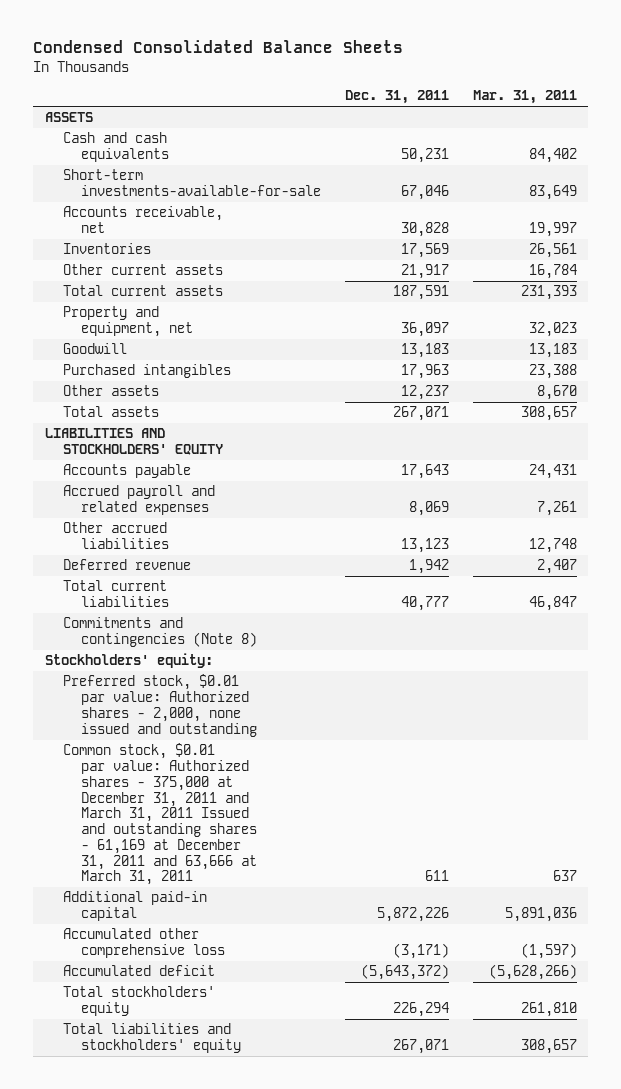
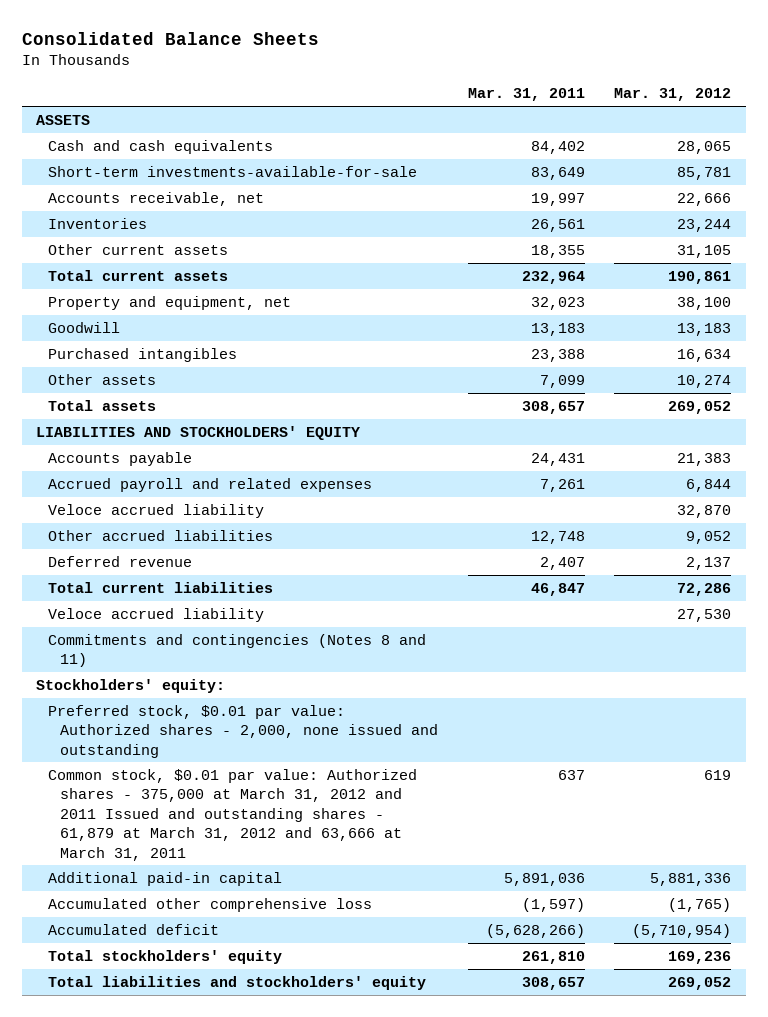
- Condensed Consolidated Balance Sheets
+ Consolidated Balance Sheets
- | Dec. 31, 2011 | Mar. 31, 2011
+ | Mar. 31, 2011 | Mar. 31, 2012
- Other current assets | 21,917 | 16,784
- Total current assets | 187,591 | 231,393
+ Other current assets | 18,355 | 31,105
+ Total current assets | 232,964 | 190,861
- Other assets | 12,237 | 8,670
+ Other assets | 7,099 | 10,274
+ Veloce accrued liability | | 32,870
- Commitments and contingencies (Note 8)
+ Veloce accrued liability | | 27,530
+ Commitments and contingencies (Notes 8 and 11)
- Common stock, $0.01 par value: Authorized shares - 375,000 at December 31, 2011 and March 31, 2011 Issued and outstanding shares - 61,169 at December 31, 2011 and 63,666 at March 31, 2011 | 611 | 637
+ Common stock, $0.01 par value: Authorized shares - 375,000 at March 31, 2012 and 2011 Issued and outstanding shares - 61,879 at March 31, 2012 and 63,666 at March 31, 2011 | 637 | 619

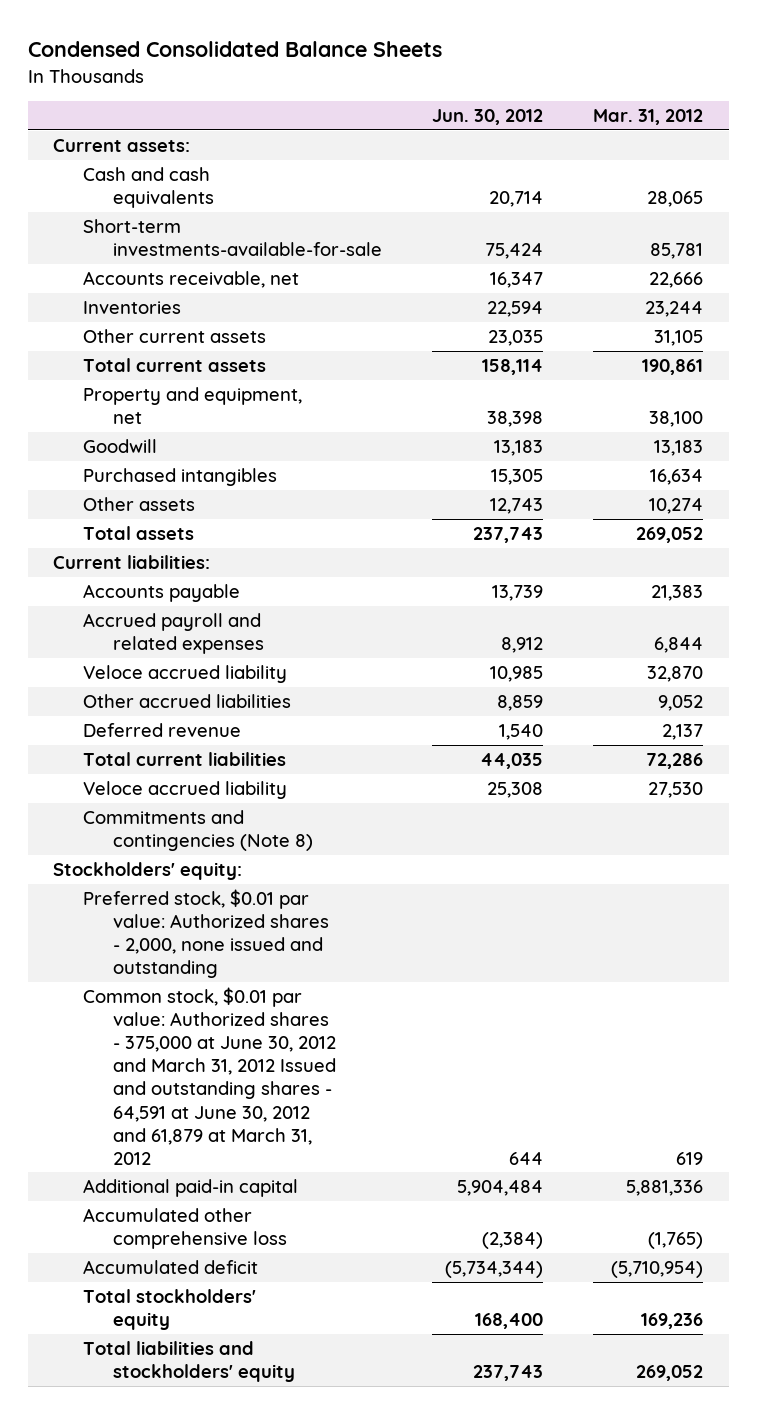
- Consolidated Balance Sheets
+ Condensed Consolidated Balance Sheets
- | Mar. 31, 2011 | Mar. 31, 2012
+ | Jun. 30, 2012 | Mar. 31, 2012
- ASSETS
+ Current assets:
- LIABILITIES AND STOCKHOLDERS' EQUITY
+ Current liabilities:
- Commitments and contingencies (Notes 8 and 11)
+ Commitments and contingencies (Note 8)
- Common stock, $0.01 par value: Authorized shares - 375,000 at March 31, 2012 and 2011 Issued and outstanding shares - 61,879 at March 31, 2012 and 63,666 at March 31, 2011 | 637 | 619
+ Common stock, $0.01 par value: Authorized shares - 375,000 at June 30, 2012 and March 31, 2012 Issued and outstanding shares - 64,591 at June 30, 2012 and 61,879 at March 31, 2012 | 644 | 619

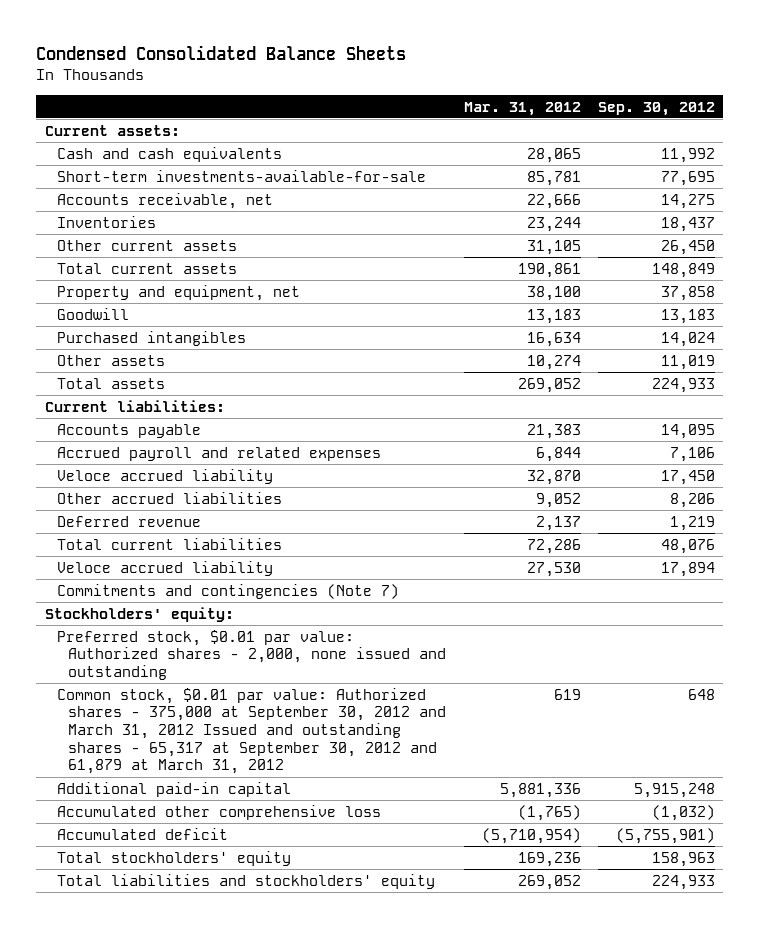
- | Jun. 30, 2012 | Mar. 31, 2012
+ | Mar. 31, 2012 | Sep. 30, 2012
- Commitments and contingencies (Note 8)
+ Commitments and contingencies (Note 7)
- Common stock, $0.01 par value: Authorized shares - 375,000 at June 30, 2012 and March 31, 2012 Issued and outstanding shares - 64,591 at June 30, 2012 and 61,879 at March 31, 2012 | 644 | 619
+ Common stock, $0.01 par value: Authorized shares - 375,000 at September 30, 2012 and March 31, 2012 Issued and outstanding shares - 65,317 at September 30, 2012 and 61,879 at March 31, 2012 | 619 | 648

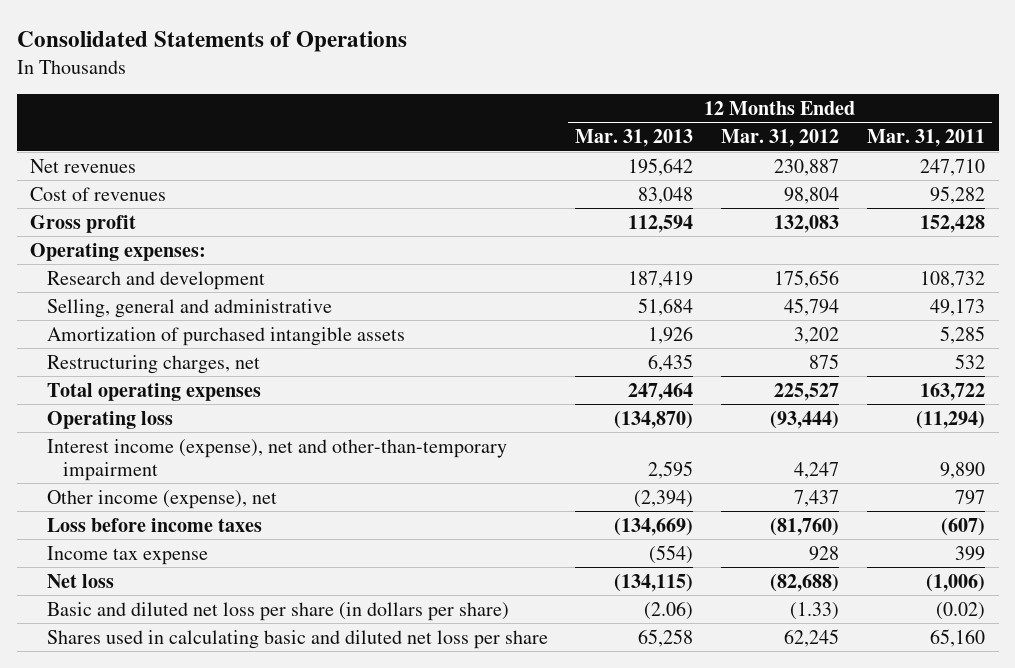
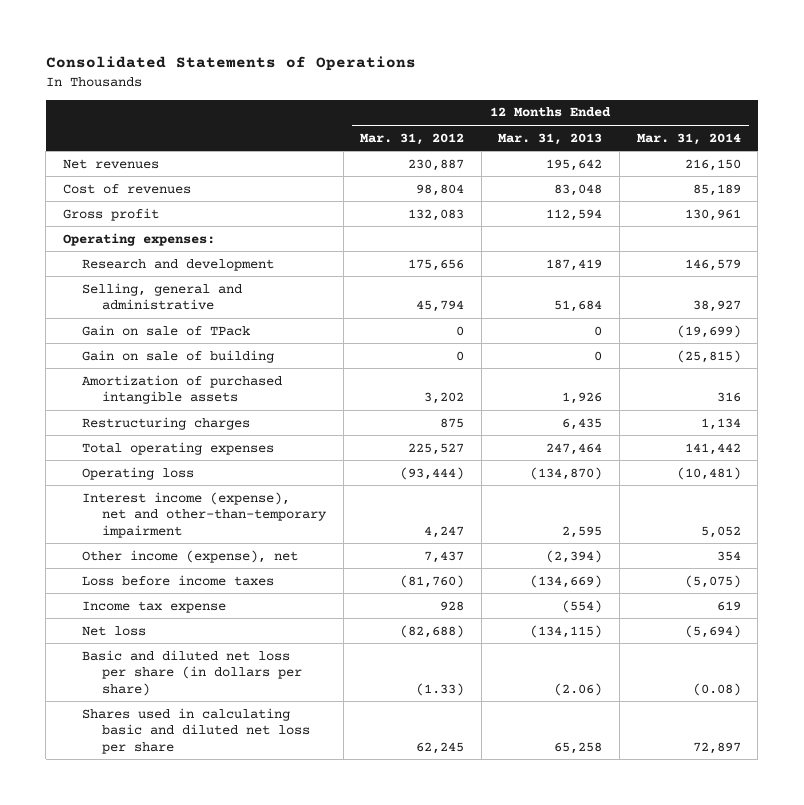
- | 12 Months Ended Mar. 31, 2013 | 12 Months Ended Mar. 31, 2012 | 12 Months Ended Mar. 31, 2011
+ | 12 Months Ended Mar. 31, 2012 | 12 Months Ended Mar. 31, 2013 | 12 Months Ended Mar. 31, 2014
+ Gain on sale of TPack | 0 | 0 | (19,699)
+ Gain on sale of building | 0 | 0 | (25,815)
- Restructuring charges, net | 6,435 | 875 | 532
+ Restructuring charges | 875 | 6,435 | 1,134

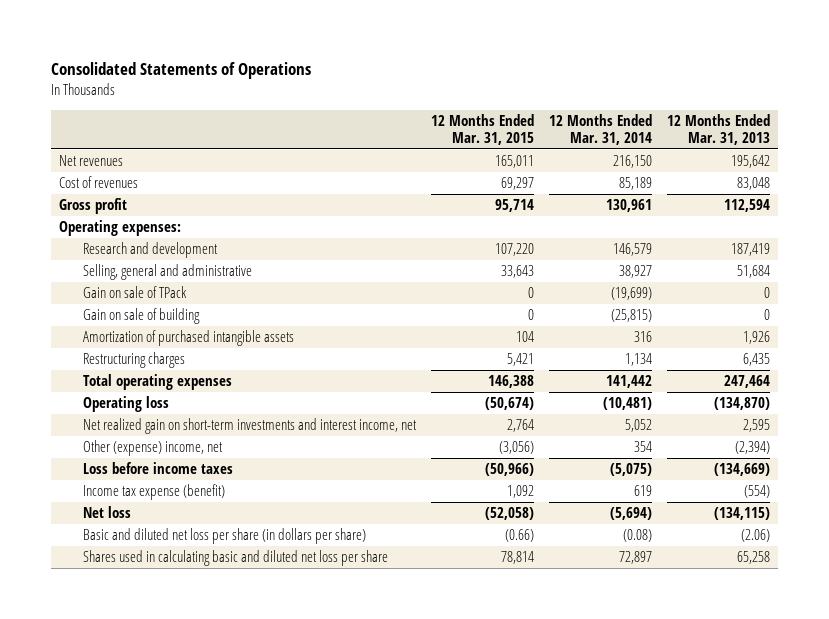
- | 12 Months Ended Mar. 31, 2012 | 12 Months Ended Mar. 31, 2013 | 12 Months Ended Mar. 31, 2014
+ | 12 Months Ended Mar. 31, 2015 | 12 Months Ended Mar. 31, 2014 | 12 Months Ended Mar. 31, 2013
- Interest income (expense), net and other-than-temporary impairment | 4,247 | 2,595 | 5,052
- Other income (expense), net | 7,437 | (2,394) | 354
+ Net realized gain on short-term investments and interest income, net | 2,764 | 5,052 | 2,595
+ Other (expense) income, net | (3,056) | 354 | (2,394)
- Income tax expense | 928 | (554) | 619
+ Income tax expense (benefit) | 1,092 | 619 | (554)

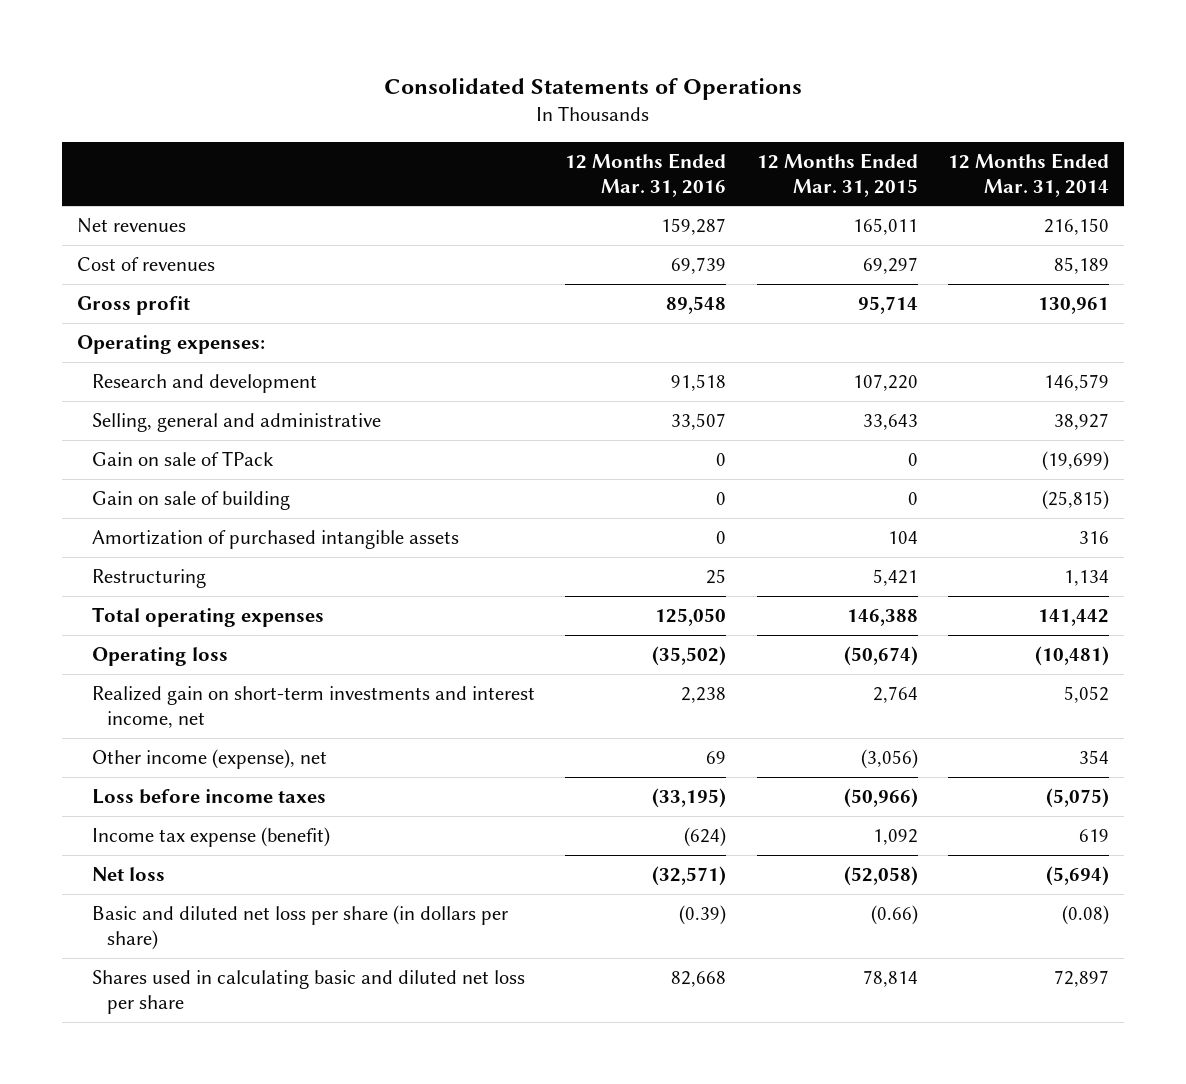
- | 12 Months Ended Mar. 31, 2015 | 12 Months Ended Mar. 31, 2014 | 12 Months Ended Mar. 31, 2013
+ | 12 Months Ended Mar. 31, 2016 | 12 Months Ended Mar. 31, 2015 | 12 Months Ended Mar. 31, 2014
- Restructuring charges | 5,421 | 1,134 | 6,435
+ Restructuring | 25 | 5,421 | 1,134
- Net realized gain on short-term investments and interest income, net | 2,764 | 5,052 | 2,595
- Other (expense) income, net | (3,056) | 354 | (2,394)
+ Realized gain on short-term investments and interest income, net | 2,238 | 2,764 | 5,052
+ Other income (expense), net | 69 | (3,056) | 354

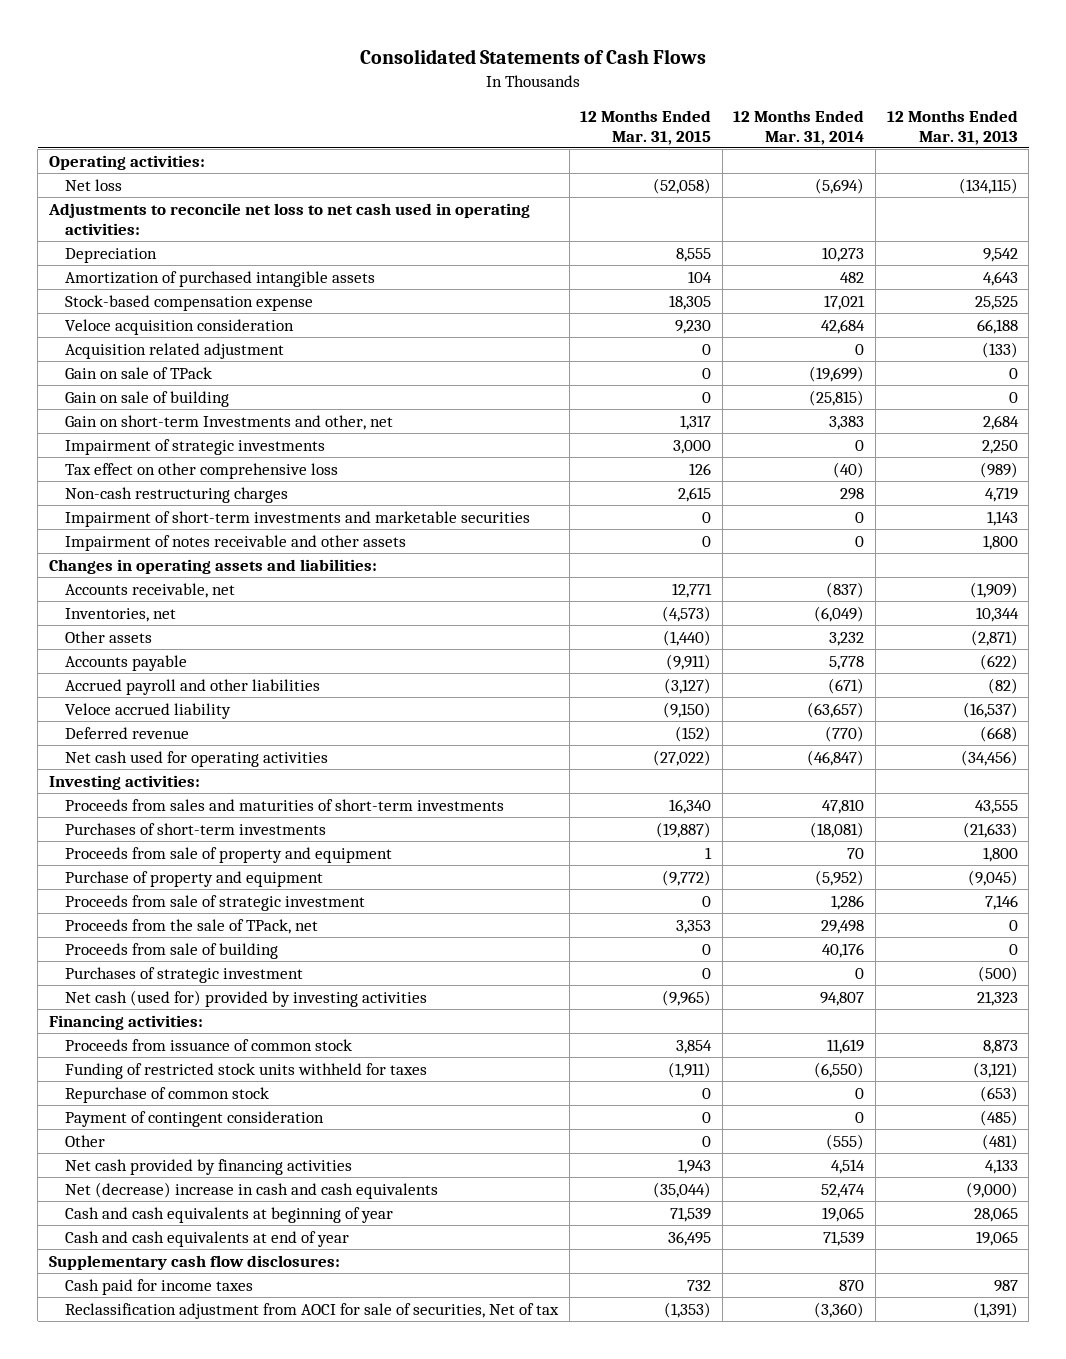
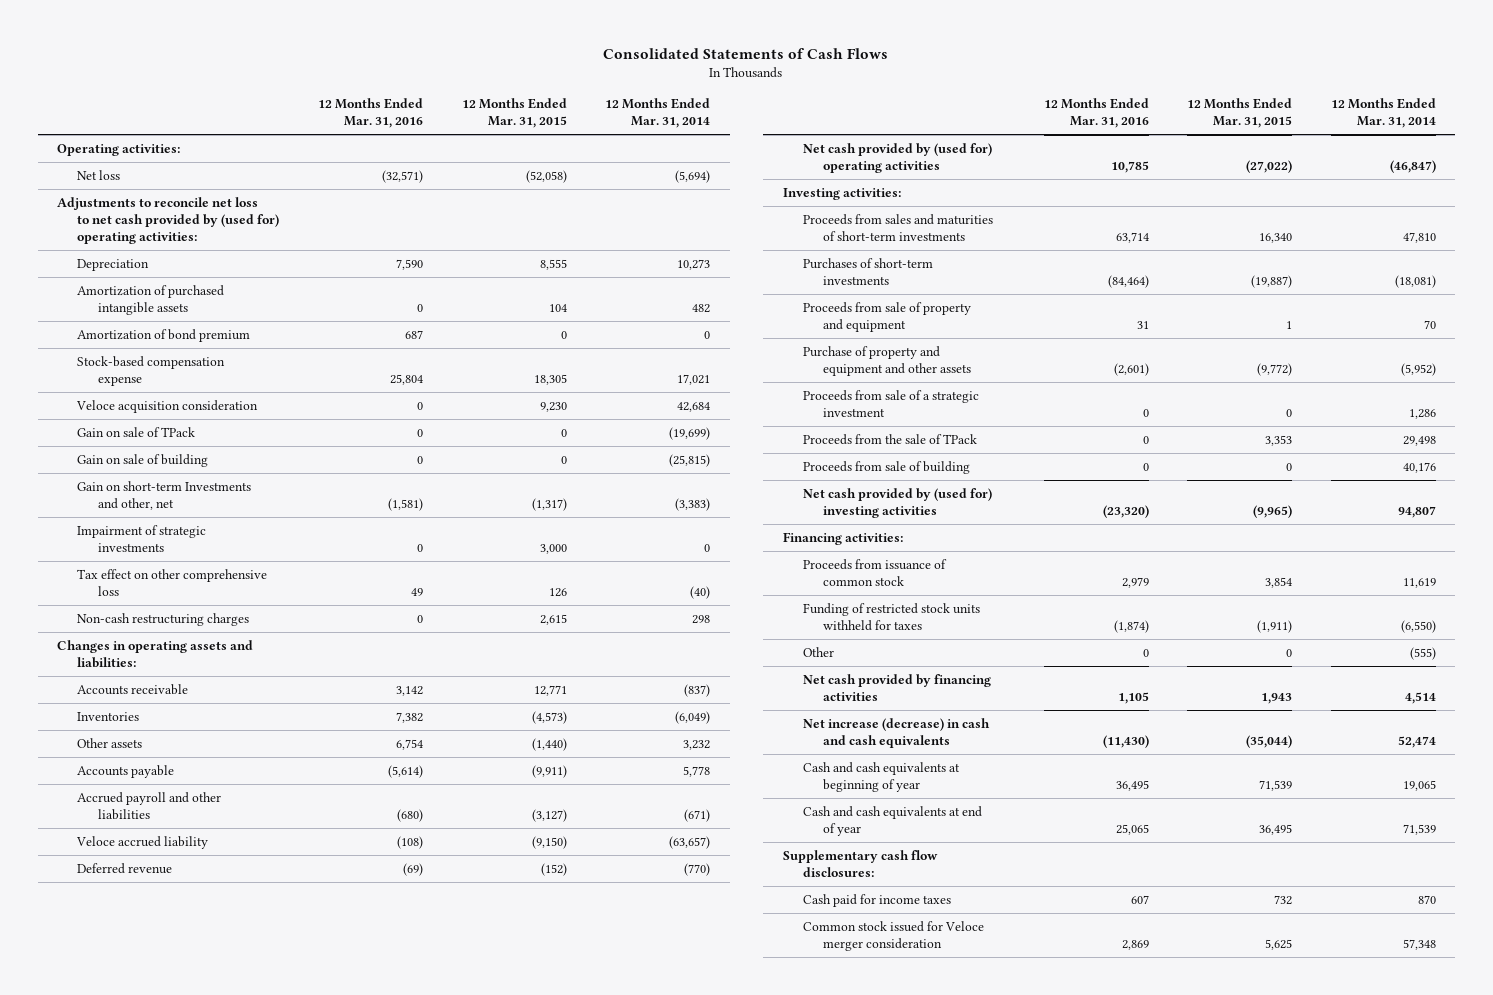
- | 12 Months Ended Mar. 31, 2015 | 12 Months Ended Mar. 31, 2014 | 12 Months Ended Mar. 31, 2013
+ | 12 Months Ended Mar. 31, 2016 | 12 Months Ended Mar. 31, 2015 | 12 Months Ended Mar. 31, 2014
- Adjustments to reconcile net loss to net cash used in operating activities:
+ Adjustments to reconcile net loss to net cash provided by (used for) operating activities:
+ Amortization of bond premium | 687 | 0 | 0
- Acquisition related adjustment | 0 | 0 | (133)
- Gain on short-term Investments and other, net | 1,317 | 3,383 | 2,684
+ Gain on short-term Investments and other, net | (1,581) | (1,317) | (3,383)
- Impairment of short-term investments and marketable securities | 0 | 0 | 1,143
- Impairment of notes receivable and other assets | 0 | 0 | 1,800
- Accounts receivable, net | 12,771 | (837) | (1,909)
- Inventories, net | (4,573) | (6,049) | 10,344
+ Accounts receivable | 3,142 | 12,771 | (837)
+ Inventories | 7,382 | (4,573) | (6,049)
- Net cash used for operating activities | (27,022) | (46,847) | (34,456)
+ Net cash provided by (used for) operating activities | 10,785 | (27,022) | (46,847)
- Purchase of property and equipment | (9,772) | (5,952) | (9,045)
- Proceeds from sale of strategic investment | 0 | 1,286 | 7,146
- Proceeds from the sale of TPack, net | 3,353 | 29,498 | 0
+ Purchase of property and equipment and other assets | (2,601) | (9,772) | (5,952)
+ Proceeds from sale of a strategic investment | 0 | 0 | 1,286
+ Proceeds from the sale of TPack | 0 | 3,353 | 29,498
- Purchases of strategic investment | 0 | 0 | (500)
- Net cash (used for) provided by investing activities | (9,965) | 94,807 | 21,323
+ Net cash provided by (used for) investing activities | (23,320) | (9,965) | 94,807
- Repurchase of common stock | 0 | 0 | (653)
- Payment of contingent consideration | 0 | 0 | (485)
- Net (decrease) increase in cash and cash equivalents | (35,044) | 52,474 | (9,000)
+ Net increase (decrease) in cash and cash equivalents | (11,430) | (35,044) | 52,474
- Reclassification adjustment from AOCI for sale of securities, Net of tax | (1,353) | (3,360) | (1,391)
+ Common stock issued for Veloce merger consideration | 2,869 | 5,625 | 57,348

